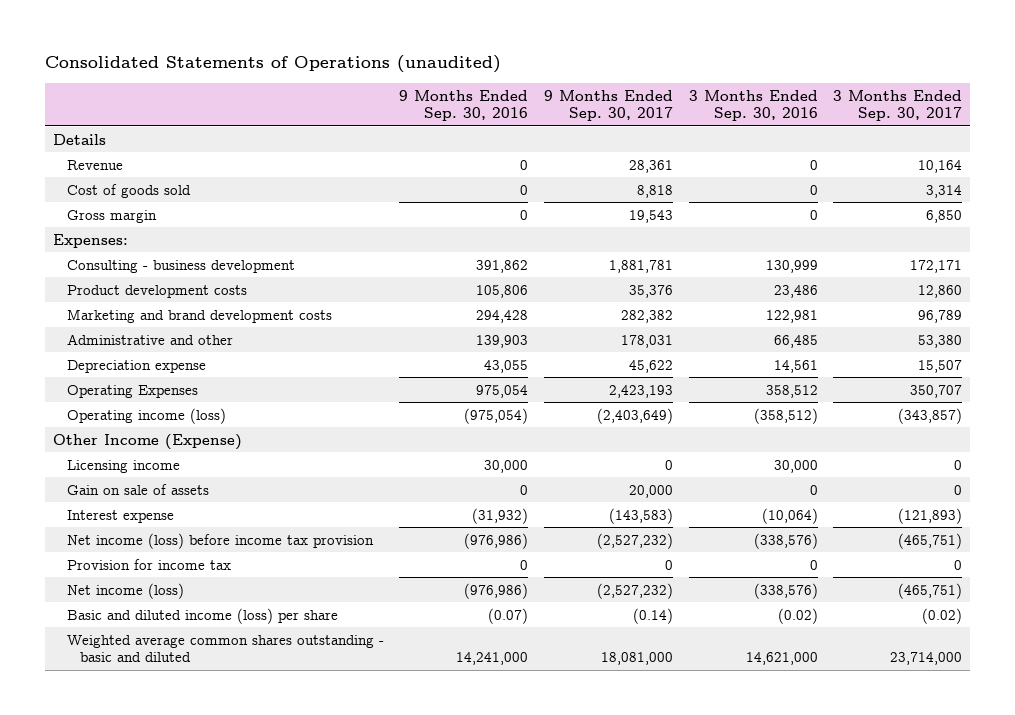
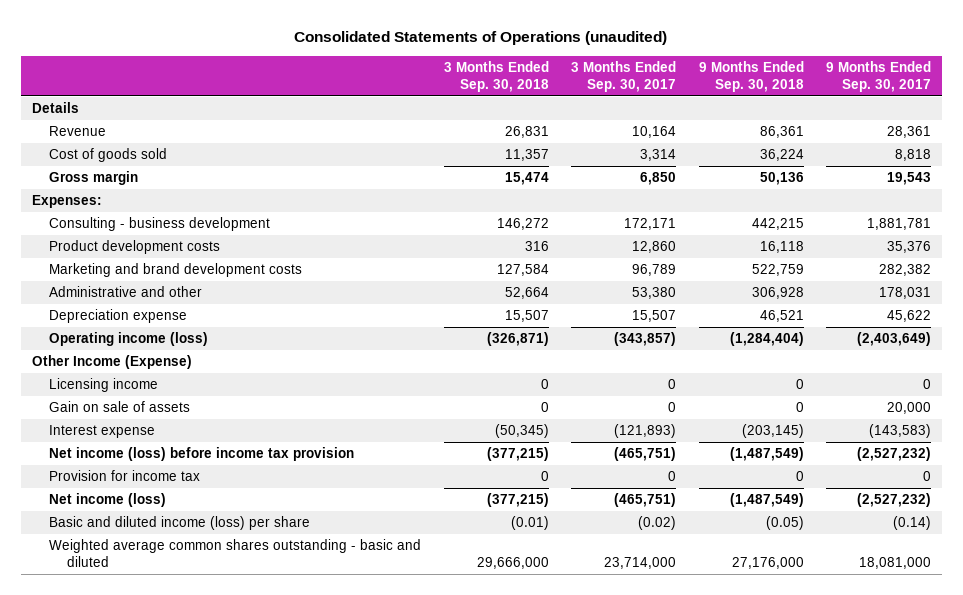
- | 9 Months Ended Sep. 30, 2016 | 9 Months Ended Sep. 30, 2017 | 3 Months Ended Sep. 30, 2016 | 3 Months Ended Sep. 30, 2017
+ | 3 Months Ended Sep. 30, 2018 | 3 Months Ended Sep. 30, 2017 | 9 Months Ended Sep. 30, 2018 | 9 Months Ended Sep. 30, 2017
- Operating Expenses | 975,054 | 2,423,193 | 358,512 | 350,707

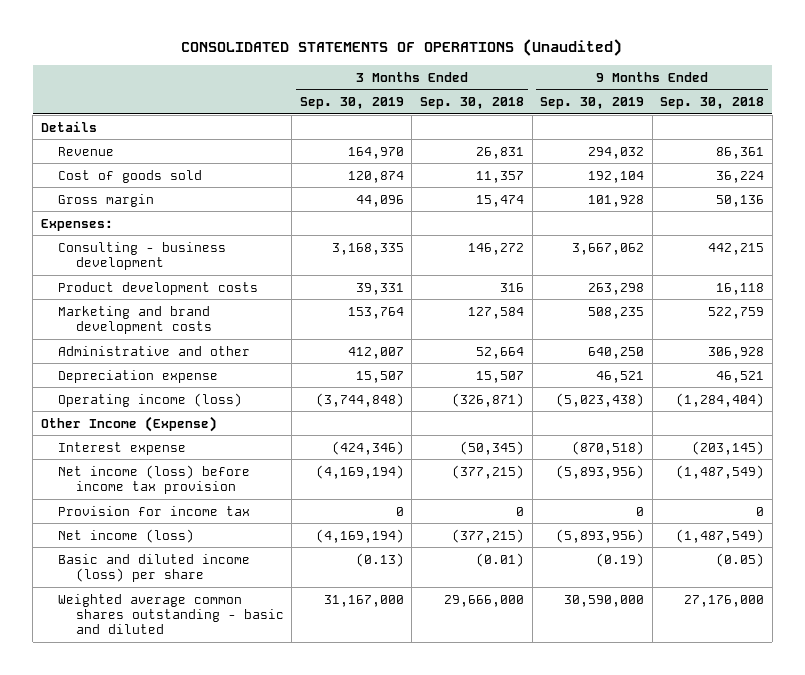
- Consolidated Statements of Operations (unaudited)
+ CONSOLIDATED STATEMENTS OF OPERATIONS (Unaudited)
- | 3 Months Ended Sep. 30, 2018 | 3 Months Ended Sep. 30, 2017 | 9 Months Ended Sep. 30, 2018 | 9 Months Ended Sep. 30, 2017
+ | 3 Months Ended Sep. 30, 2019 | 3 Months Ended Sep. 30, 2018 | 9 Months Ended Sep. 30, 2019 | 9 Months Ended Sep. 30, 2018
- Licensing income | 0 | 0 | 0 | 0
- Gain on sale of assets | 0 | 0 | 0 | 20,000

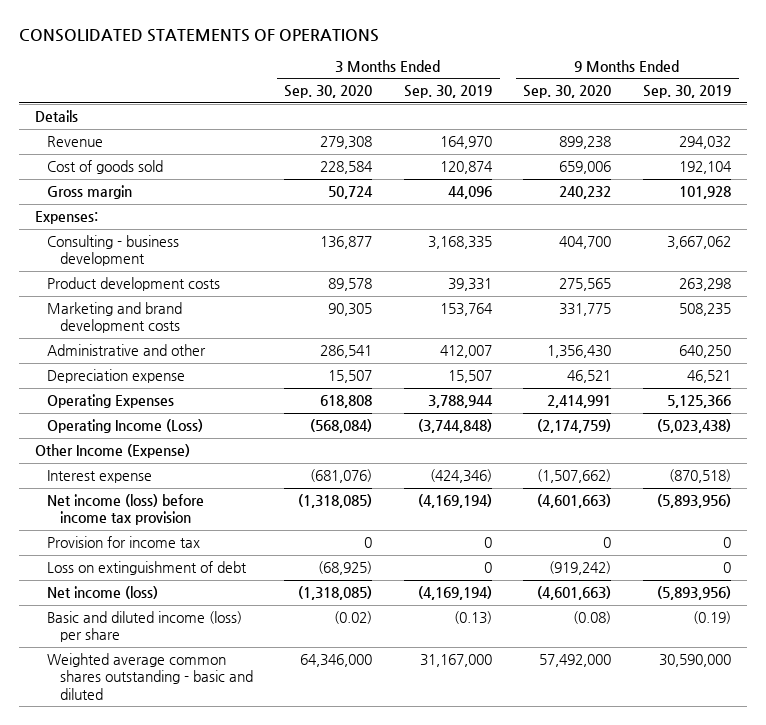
- CONSOLIDATED STATEMENTS OF OPERATIONS (Unaudited)
+ CONSOLIDATED STATEMENTS OF OPERATIONS
- | 3 Months Ended Sep. 30, 2019 | 3 Months Ended Sep. 30, 2018 | 9 Months Ended Sep. 30, 2019 | 9 Months Ended Sep. 30, 2018
+ | 3 Months Ended Sep. 30, 2020 | 3 Months Ended Sep. 30, 2019 | 9 Months Ended Sep. 30, 2020 | 9 Months Ended Sep. 30, 2019
- Operating income (loss) | (3,744,848) | (326,871) | (5,023,438) | (1,284,404)
+ Operating Expenses | 618,808 | 3,788,944 | 2,414,991 | 5,125,366
+ Operating Income (Loss) | (568,084) | (3,744,848) | (2,174,759) | (5,023,438)
+ Loss on extinguishment of debt | (68,925) | 0 | (919,242) | 0

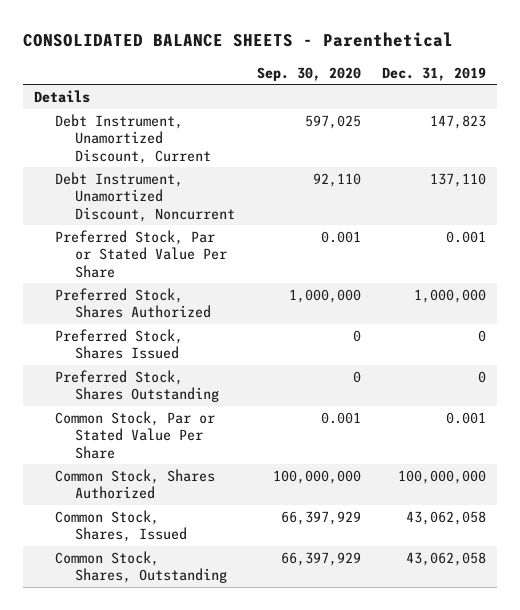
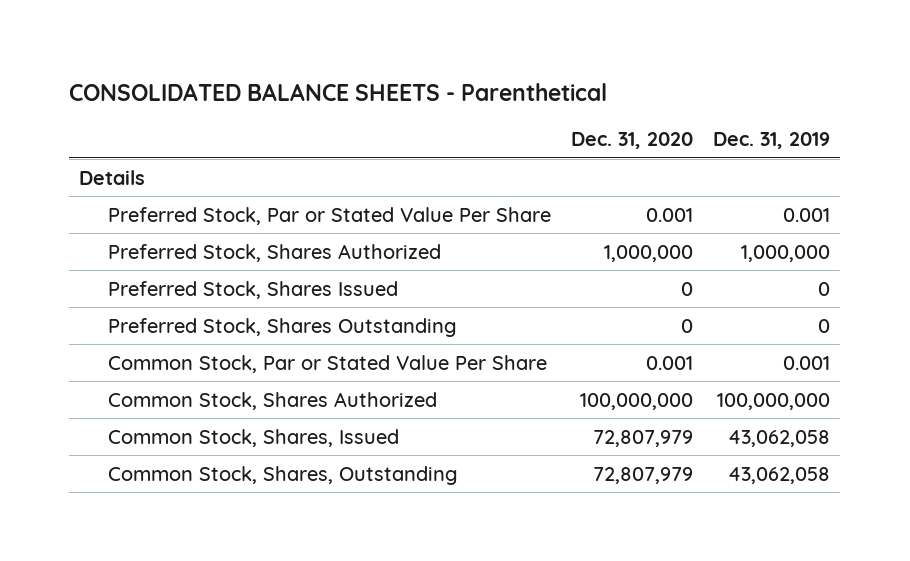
- | Sep. 30, 2020 | Dec. 31, 2019
+ | Dec. 31, 2020 | Dec. 31, 2019
- Debt Instrument, Unamortized Discount, Current | 597,025 | 147,823
- Debt Instrument, Unamortized Discount, Noncurrent | 92,110 | 137,110

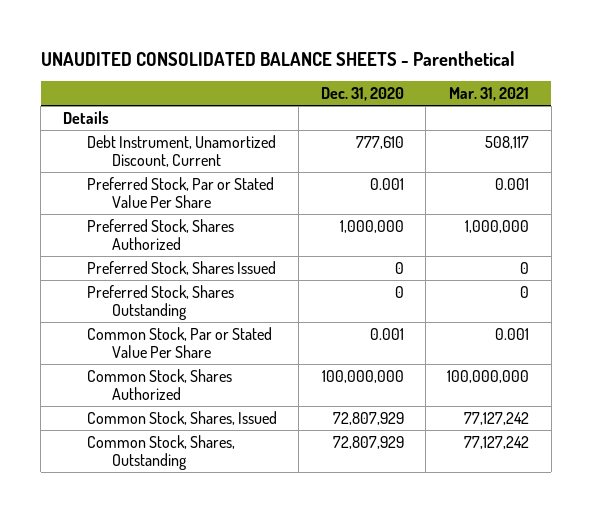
- CONSOLIDATED BALANCE SHEETS - Parenthetical
+ UNAUDITED CONSOLIDATED BALANCE SHEETS - Parenthetical
- | Dec. 31, 2020 | Dec. 31, 2019
+ | Dec. 31, 2020 | Mar. 31, 2021
+ Debt Instrument, Unamortized Discount, Current | 777,610 | 508,117
- Common Stock, Shares, Issued | 72,807,979 | 43,062,058
- Common Stock, Shares, Outstanding | 72,807,979 | 43,062,058
+ Common Stock, Shares, Issued | 72,807,929 | 77,127,242
+ Common Stock, Shares, Outstanding | 72,807,929 | 77,127,242

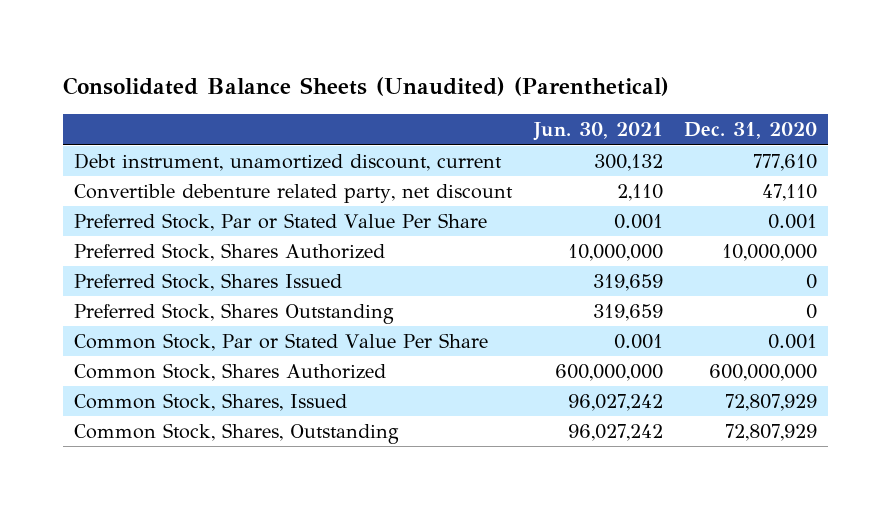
- UNAUDITED CONSOLIDATED BALANCE SHEETS - Parenthetical
+ Consolidated Balance Sheets (Unaudited) (Parenthetical)
- | Dec. 31, 2020 | Mar. 31, 2021
+ | Jun. 30, 2021 | Dec. 31, 2020
- Details
- Debt Instrument, Unamortized Discount, Current | 777,610 | 508,117
+ Debt instrument, unamortized discount, current | 300,132 | 777,610
+ Convertible debenture related party, net discount | 2,110 | 47,110
- Preferred Stock, Shares Authorized | 1,000,000 | 1,000,000
+ Preferred Stock, Shares Authorized | 10,000,000 | 10,000,000
- Common Stock, Shares Authorized | 100,000,000 | 100,000,000
+ Common Stock, Shares Authorized | 600,000,000 | 600,000,000

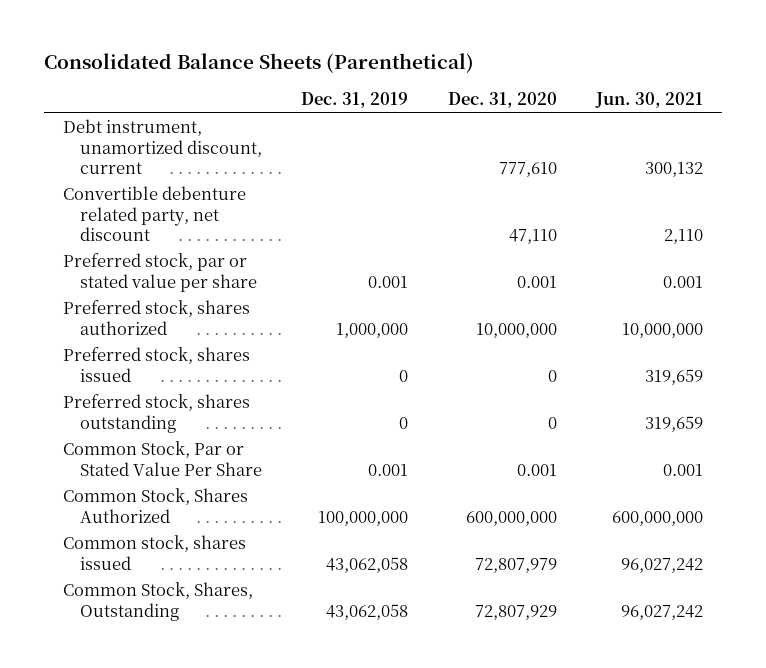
- Consolidated Balance Sheets (Unaudited) (Parenthetical)
+ Consolidated Balance Sheets (Parenthetical)
- | Jun. 30, 2021 | Dec. 31, 2020
+ | Dec. 31, 2019 | Dec. 31, 2020 | Jun. 30, 2021
- Preferred Stock, Par or Stated Value Per Share | 0.001 | 0.001
- Preferred Stock, Shares Authorized | 10,000,000 | 10,000,000
- Preferred Stock, Shares Issued | 319,659 | 0
- Preferred Stock, Shares Outstanding | 319,659 | 0
+ Preferred stock, par or stated value per share | 0.001 | 0.001 | 0.001
+ Preferred stock, shares authorized | 1,000,000 | 10,000,000 | 10,000,000
+ Preferred stock, shares issued | 0 | 0 | 319,659
+ Preferred stock, shares outstanding | 0 | 0 | 319,659
- Common Stock, Shares, Issued | 96,027,242 | 72,807,929
+ Common stock, shares issued | 43,062,058 | 72,807,979 | 96,027,242

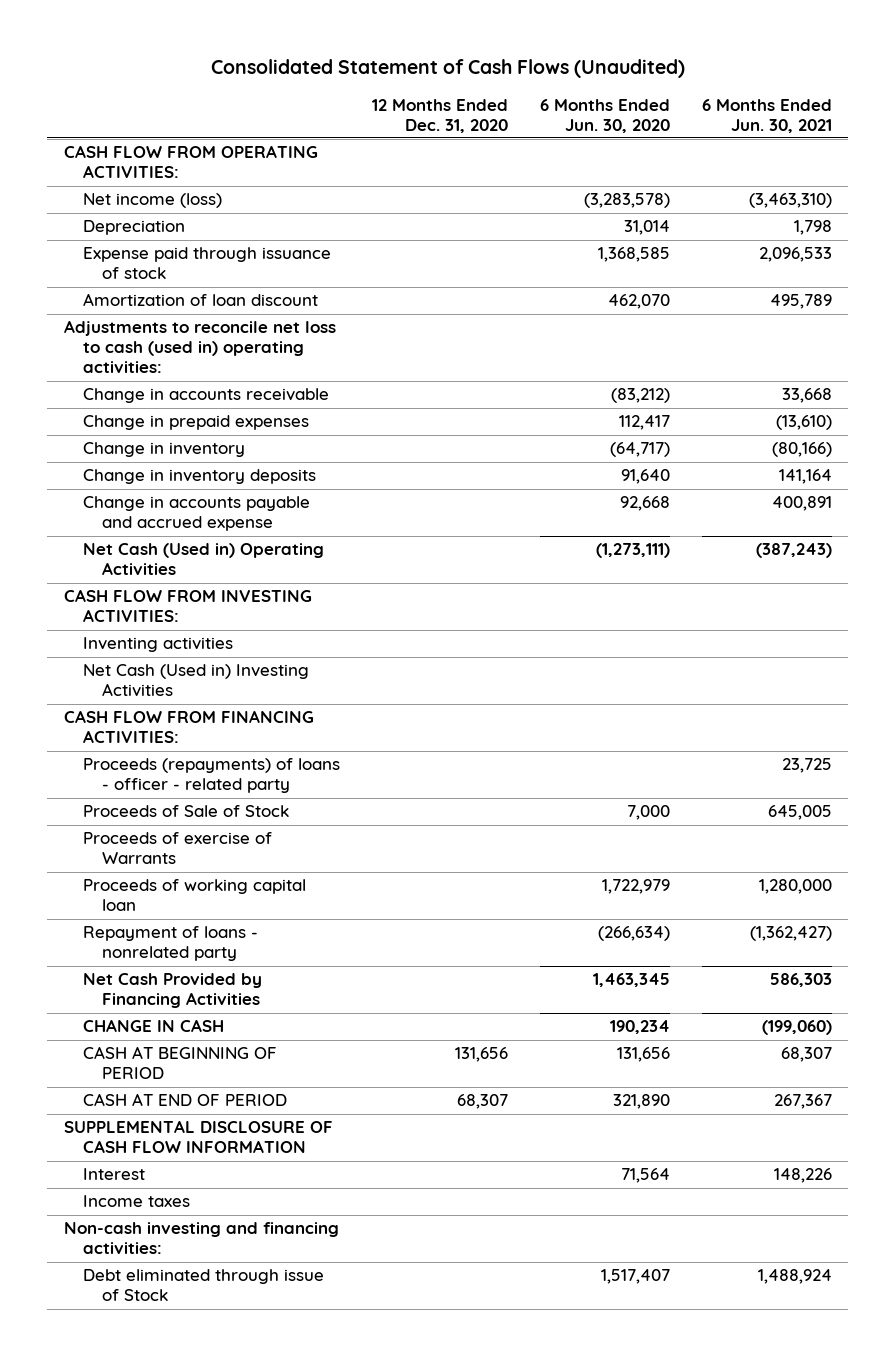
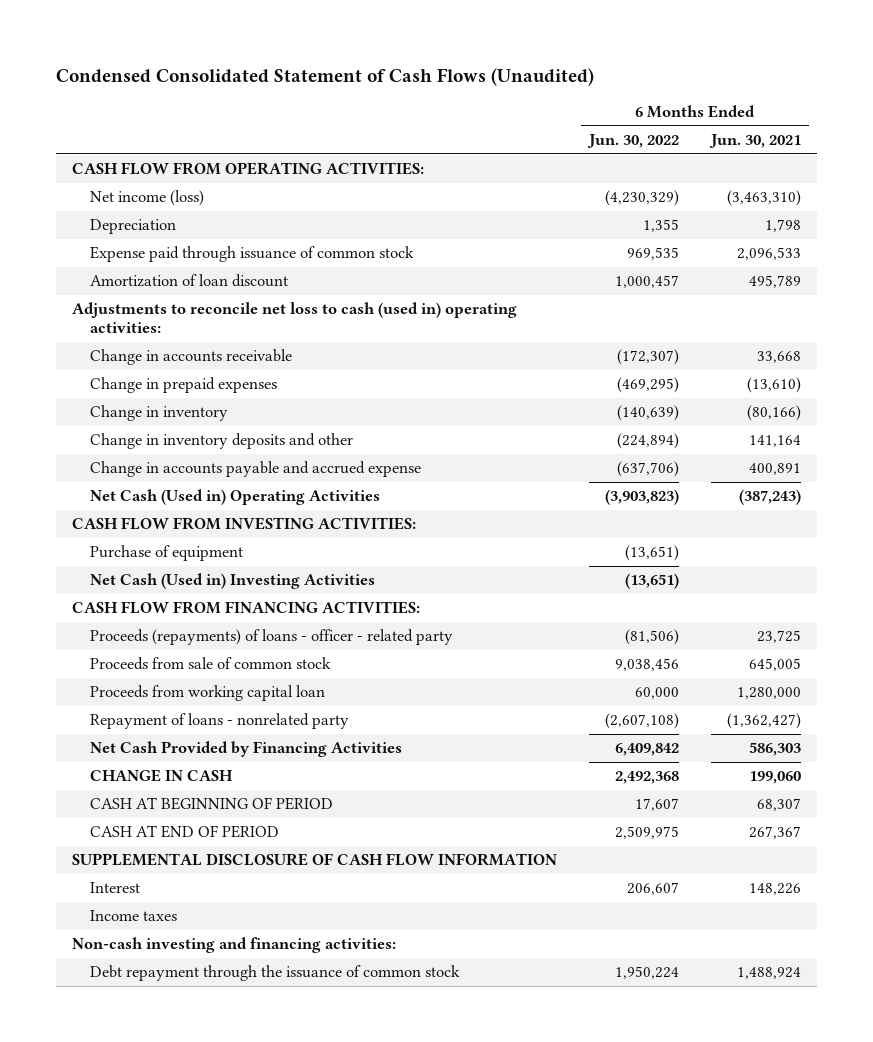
- Consolidated Statement of Cash Flows (Unaudited)
+ Condensed Consolidated Statement of Cash Flows (Unaudited)
- | 12 Months Ended Dec. 31, 2020 | 6 Months Ended Jun. 30, 2020 | 6 Months Ended Jun. 30, 2021
+ | 6 Months Ended Jun. 30, 2022 | 6 Months Ended Jun. 30, 2021
- Expense paid through issuance of stock | | 1,368,585 | 2,096,533
+ Expense paid through issuance of common stock | 969,535 | 2,096,533
- Change in inventory deposits | | 91,640 | 141,164
+ Change in inventory deposits and other | (224,894) | 141,164
- Inventing activities
+ Purchase of equipment | (13,651) |
- Proceeds of Sale of Stock | | 7,000 | 645,005
- Proceeds of exercise of Warrants
- Proceeds of working capital loan | | 1,722,979 | 1,280,000
+ Proceeds from sale of common stock | 9,038,456 | 645,005
+ Proceeds from working capital loan | 60,000 | 1,280,000
- CHANGE IN CASH | | 190,234 | (199,060)
+ CHANGE IN CASH | 2,492,368 | 199,060
- Debt eliminated through issue of Stock | | 1,517,407 | 1,488,924
+ Debt repayment through the issuance of common stock | 1,950,224 | 1,488,924

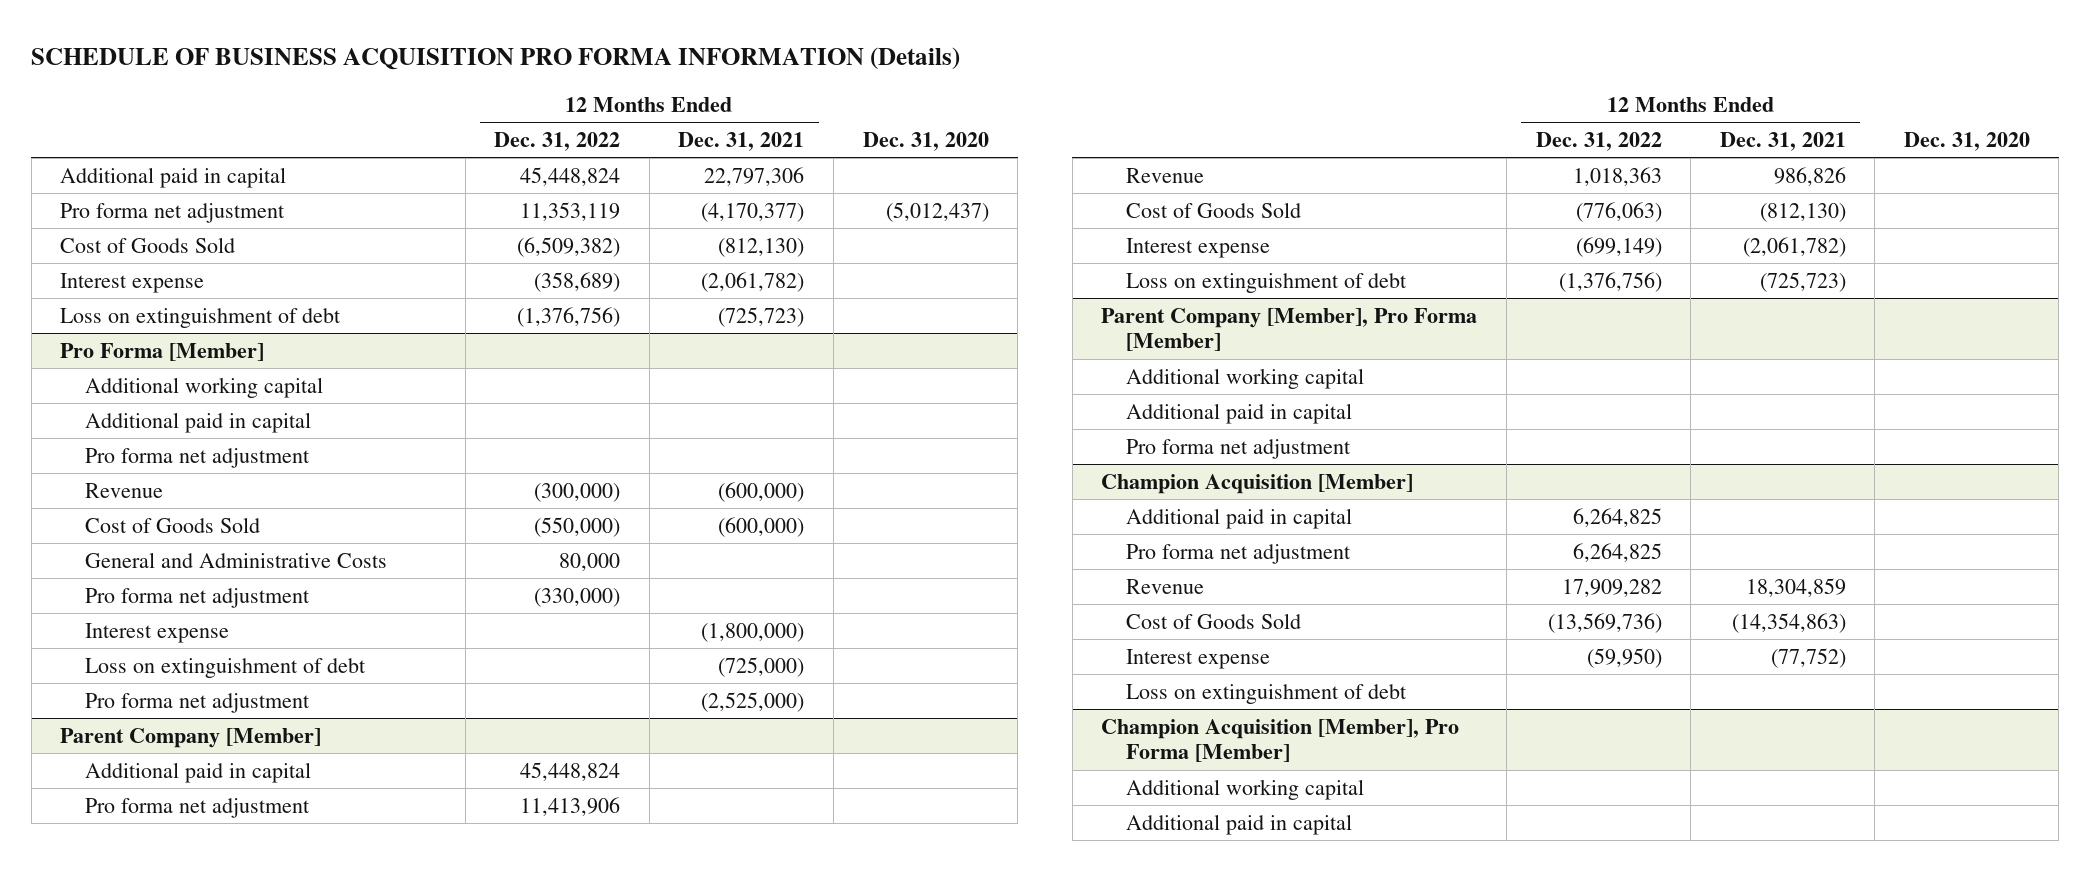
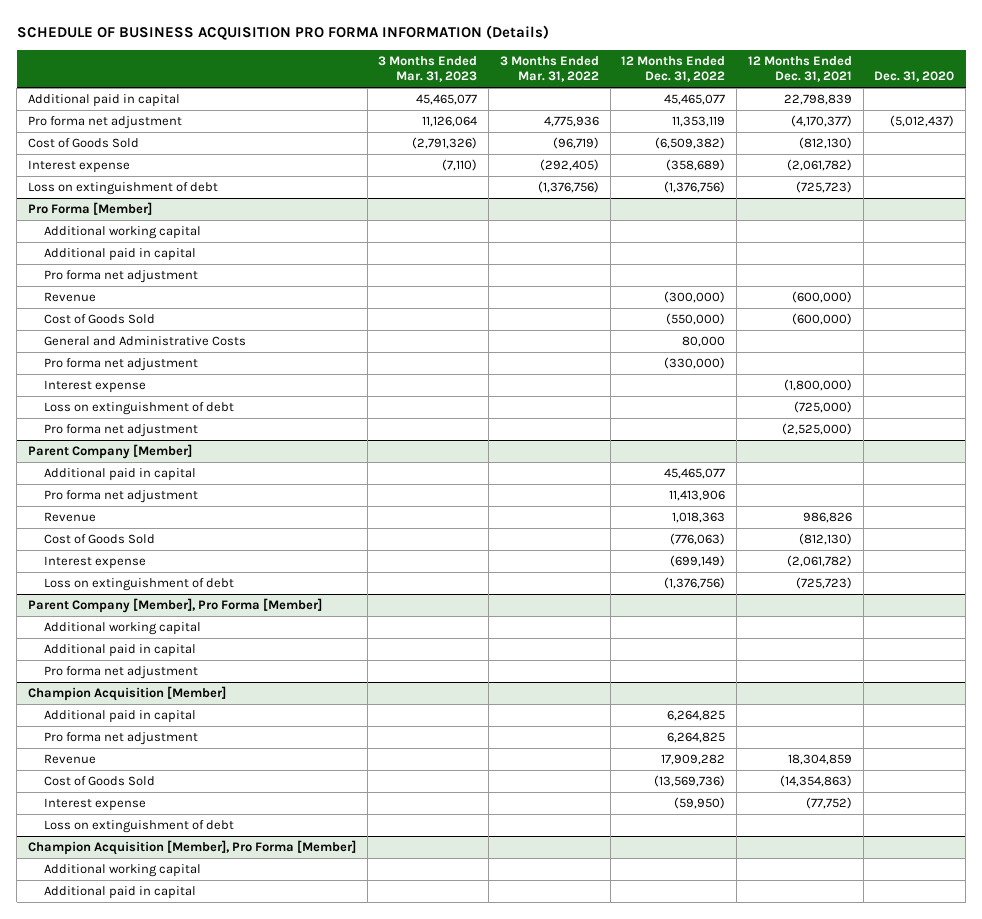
- | 12 Months Ended Dec. 31, 2022 | 12 Months Ended Dec. 31, 2021 | Dec. 31, 2020
+ | 3 Months Ended Mar. 31, 2023 | 3 Months Ended Mar. 31, 2022 | 12 Months Ended Dec. 31, 2022 | 12 Months Ended Dec. 31, 2021 | Dec. 31, 2020
- Additional paid in capital | 45,448,824 | 22,797,306 |
+ Additional paid in capital | 45,465,077 | | 45,465,077 | 22,798,839 |
@ Parent Company [Member]
- Additional paid in capital | 45,448,824 | |
+ Additional paid in capital | | | 45,465,077 | |

